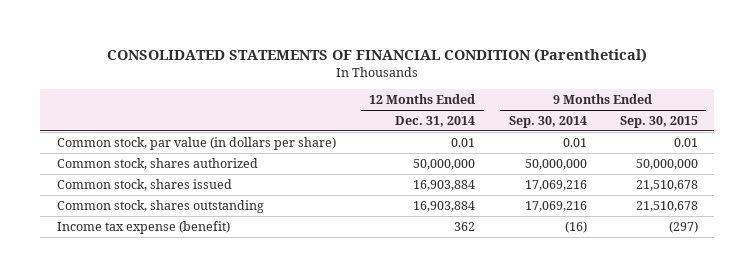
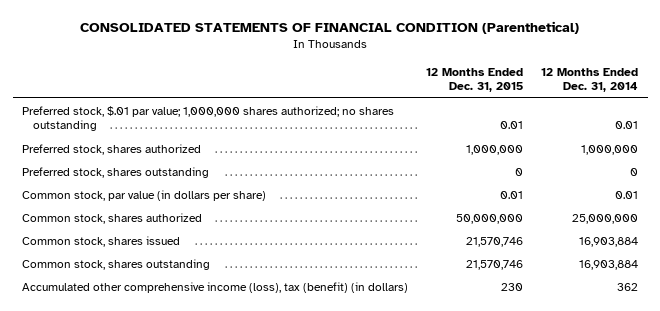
- | 12 Months Ended Dec. 31, 2014 | 9 Months Ended Sep. 30, 2014 | 9 Months Ended Sep. 30, 2015
+ | 12 Months Ended Dec. 31, 2015 | 12 Months Ended Dec. 31, 2014
+ Preferred stock, $.01 par value; 1,000,000 shares authorized; no shares outstanding | 0.01 | 0.01
+ Preferred stock, shares authorized | 1,000,000 | 1,000,000
+ Preferred stock, shares outstanding | 0 | 0
- Common stock, shares authorized | 50,000,000 | 50,000,000 | 50,000,000
+ Common stock, shares authorized | 50,000,000 | 25,000,000
- Income tax expense (benefit) | 362 | (16) | (297)
+ Accumulated other comprehensive income (loss), tax (benefit) (in dollars) | 230 | 362

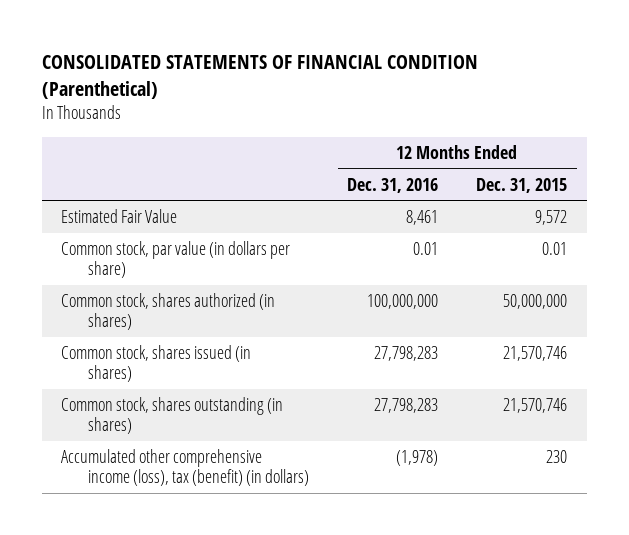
- | 12 Months Ended Dec. 31, 2015 | 12 Months Ended Dec. 31, 2014
+ | 12 Months Ended Dec. 31, 2016 | 12 Months Ended Dec. 31, 2015
- Preferred stock, $.01 par value; 1,000,000 shares authorized; no shares outstanding | 0.01 | 0.01
- Preferred stock, shares authorized | 1,000,000 | 1,000,000
- Preferred stock, shares outstanding | 0 | 0
+ Estimated Fair Value | 8,461 | 9,572
- Common stock, shares authorized | 50,000,000 | 25,000,000
- Common stock, shares issued | 21,570,746 | 16,903,884
- Common stock, shares outstanding | 21,570,746 | 16,903,884
+ Common stock, shares authorized (in shares) | 100,000,000 | 50,000,000
+ Common stock, shares issued (in shares) | 27,798,283 | 21,570,746
+ Common stock, shares outstanding (in shares) | 27,798,283 | 21,570,746

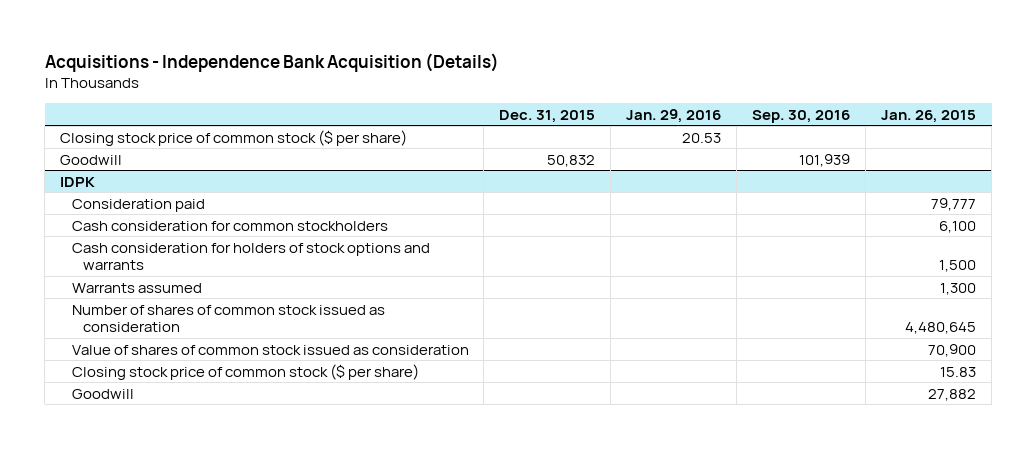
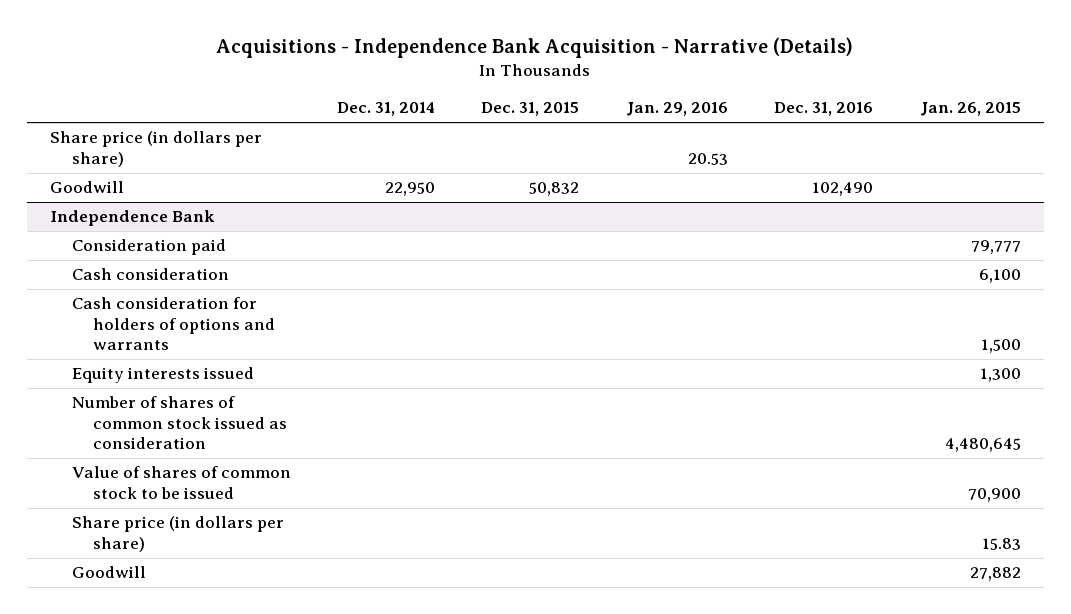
- Acquisitions - Independence Bank Acquisition (Details)
+ Acquisitions - Independence Bank Acquisition - Narrative (Details)
- | Dec. 31, 2015 | Jan. 29, 2016 | Sep. 30, 2016 | Jan. 26, 2015
+ | Dec. 31, 2014 | Dec. 31, 2015 | Jan. 29, 2016 | Dec. 31, 2016 | Jan. 26, 2015
- Closing stock price of common stock ($ per share) | | 20.53 | |
+ Share price (in dollars per share) | | | 20.53 | |
- IDPK
+ Independence Bank
- Cash consideration for common stockholders | | | | 6,100
- Cash consideration for holders of stock options and warrants | | | | 1,500
- Warrants assumed | | | | 1,300
+ Cash consideration | | | | | 6,100
+ Cash consideration for holders of options and warrants | | | | | 1,500
+ Equity interests issued | | | | | 1,300
- Value of shares of common stock issued as consideration | | | | 70,900
- Closing stock price of common stock ($ per share) | | | | 15.83
+ Value of shares of common stock to be issued | | | | | 70,900
+ Share price (in dollars per share) | | | | | 15.83

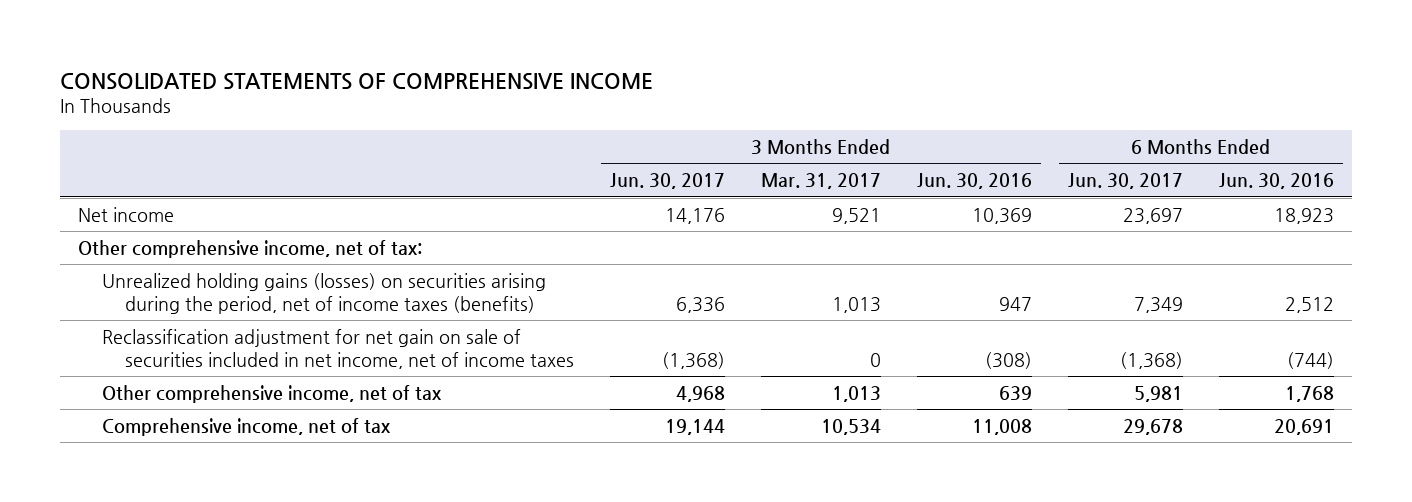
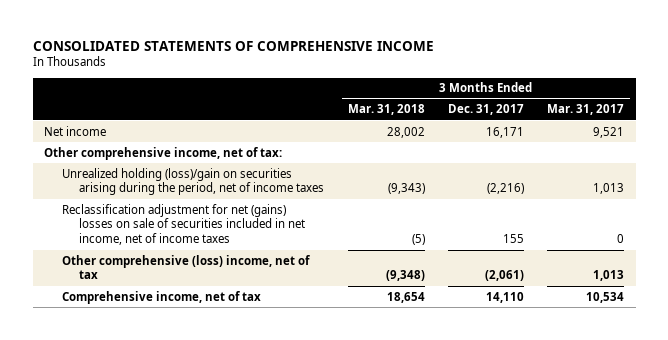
- | 3 Months Ended Jun. 30, 2017 | 3 Months Ended Mar. 31, 2017 | 3 Months Ended Jun. 30, 2016 | 6 Months Ended Jun. 30, 2017 | 6 Months Ended Jun. 30, 2016
+ | 3 Months Ended Mar. 31, 2018 | 3 Months Ended Dec. 31, 2017 | 3 Months Ended Mar. 31, 2017
- Unrealized holding gains (losses) on securities arising during the period, net of income taxes (benefits) | 6,336 | 1,013 | 947 | 7,349 | 2,512
- Reclassification adjustment for net gain on sale of securities included in net income, net of income taxes | (1,368) | 0 | (308) | (1,368) | (744)
- Other comprehensive income, net of tax | 4,968 | 1,013 | 639 | 5,981 | 1,768
+ Unrealized holding (loss)/gain on securities arising during the period, net of income taxes | (9,343) | (2,216) | 1,013
+ Reclassification adjustment for net (gains) losses on sale of securities included in net income, net of income taxes | (5) | 155 | 0
+ Other comprehensive (loss) income, net of tax | (9,348) | (2,061) | 1,013

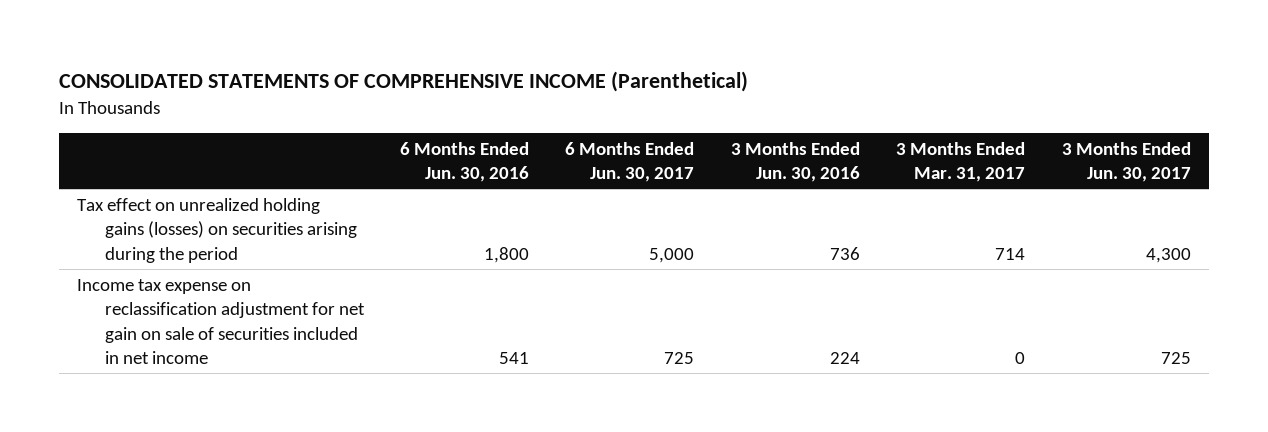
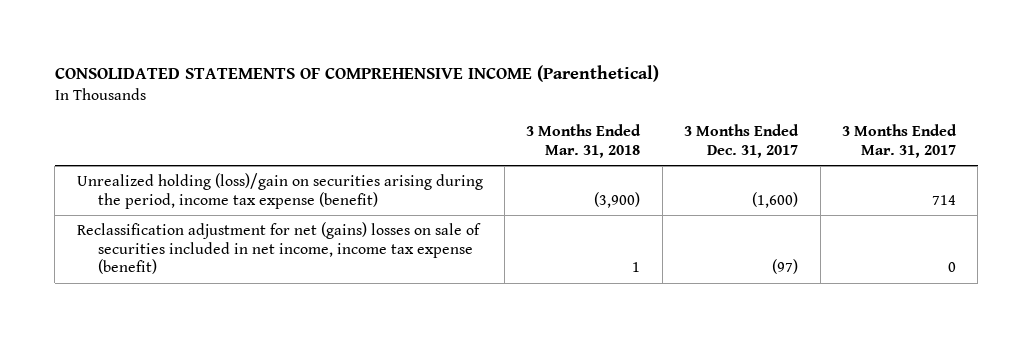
- | 6 Months Ended Jun. 30, 2016 | 6 Months Ended Jun. 30, 2017 | 3 Months Ended Jun. 30, 2016 | 3 Months Ended Mar. 31, 2017 | 3 Months Ended Jun. 30, 2017
+ | 3 Months Ended Mar. 31, 2018 | 3 Months Ended Dec. 31, 2017 | 3 Months Ended Mar. 31, 2017
- Tax effect on unrealized holding gains (losses) on securities arising during the period | 1,800 | 5,000 | 736 | 714 | 4,300
- Income tax expense on reclassification adjustment for net gain on sale of securities included in net income | 541 | 725 | 224 | 0 | 725
+ Unrealized holding (loss)/gain on securities arising during the period, income tax expense (benefit) | (3,900) | (1,600) | 714
+ Reclassification adjustment for net (gains) losses on sale of securities included in net income, income tax expense (benefit) | 1 | (97) | 0

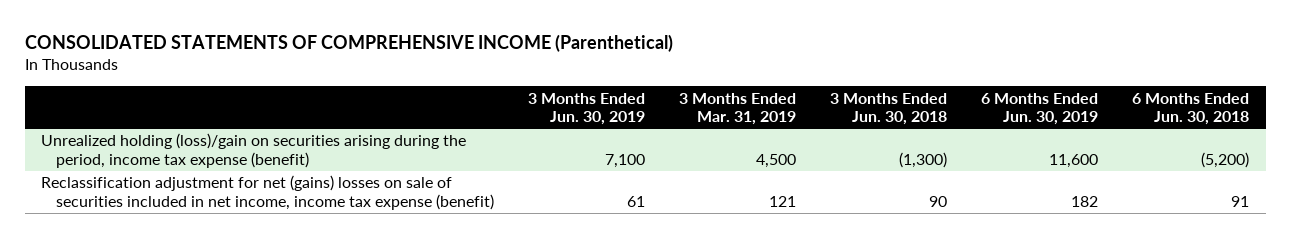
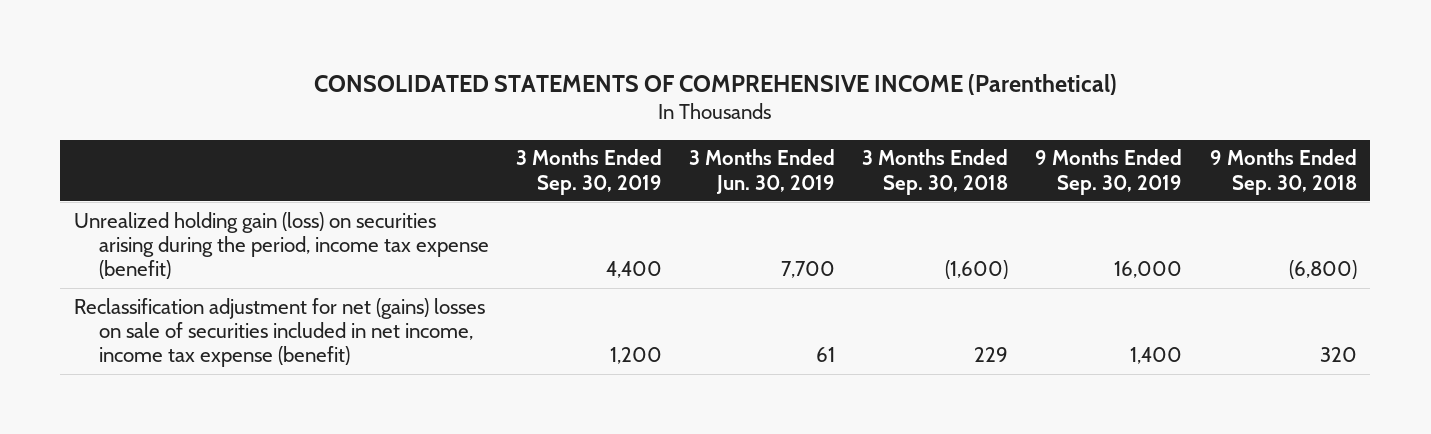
- | 3 Months Ended Jun. 30, 2019 | 3 Months Ended Mar. 31, 2019 | 3 Months Ended Jun. 30, 2018 | 6 Months Ended Jun. 30, 2019 | 6 Months Ended Jun. 30, 2018
+ | 3 Months Ended Sep. 30, 2019 | 3 Months Ended Jun. 30, 2019 | 3 Months Ended Sep. 30, 2018 | 9 Months Ended Sep. 30, 2019 | 9 Months Ended Sep. 30, 2018
- Unrealized holding (loss)/gain on securities arising during the period, income tax expense (benefit) | 7,100 | 4,500 | (1,300) | 11,600 | (5,200)
+ Unrealized holding gain (loss) on securities arising during the period, income tax expense (benefit) | 4,400 | 7,700 | (1,600) | 16,000 | (6,800)

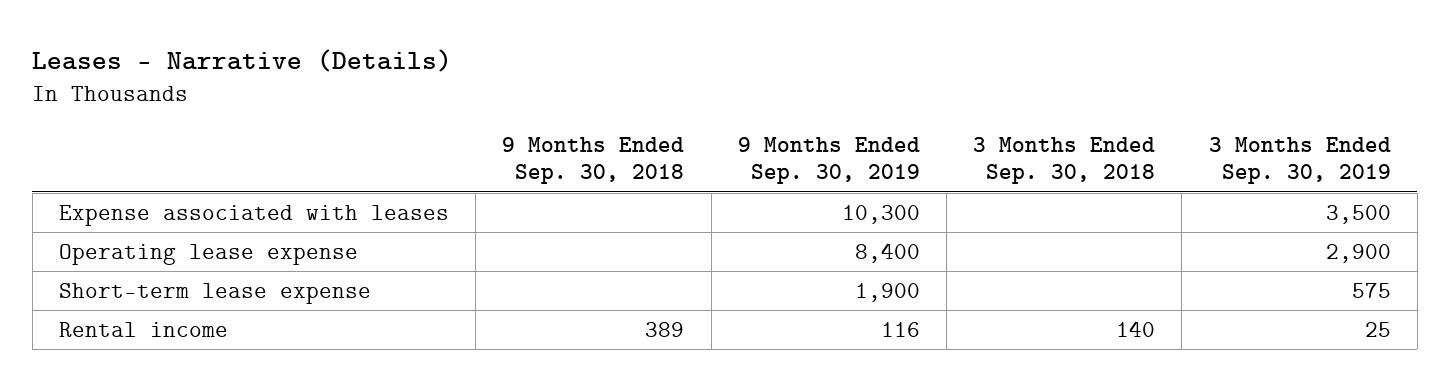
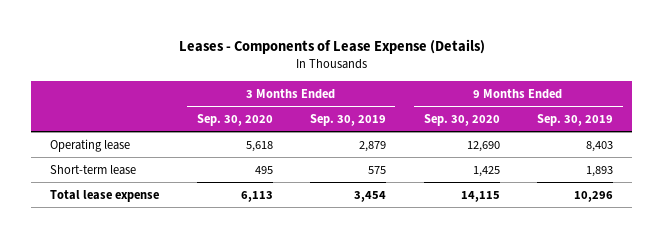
- Leases - Narrative (Details)
+ Leases - Components of Lease Expense (Details)
- | 9 Months Ended Sep. 30, 2018 | 9 Months Ended Sep. 30, 2019 | 3 Months Ended Sep. 30, 2018 | 3 Months Ended Sep. 30, 2019
+ | 3 Months Ended Sep. 30, 2020 | 3 Months Ended Sep. 30, 2019 | 9 Months Ended Sep. 30, 2020 | 9 Months Ended Sep. 30, 2019
- Expense associated with leases | | 10,300 | | 3,500
- Operating lease expense | | 8,400 | | 2,900
- Short-term lease expense | | 1,900 | | 575
- Rental income | 389 | 116 | 140 | 25
+ Operating lease | 5,618 | 2,879 | 12,690 | 8,403
+ Short-term lease | 495 | 575 | 1,425 | 1,893
+ Total lease expense | 6,113 | 3,454 | 14,115 | 10,296

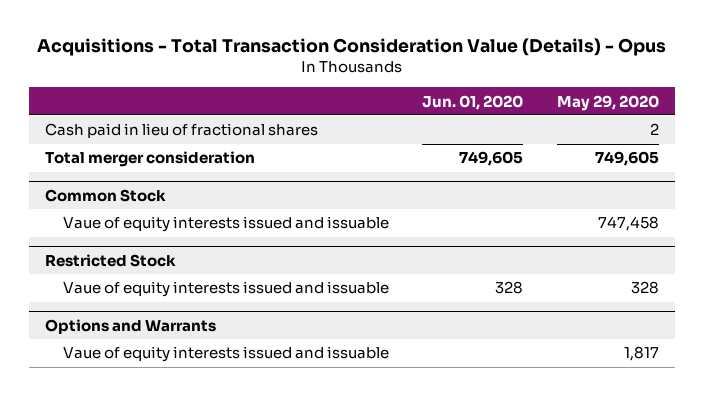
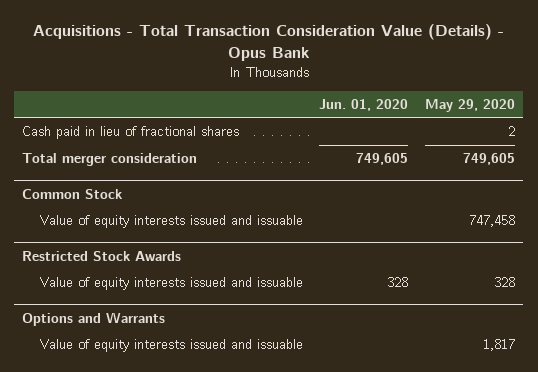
- Acquisitions - Total Transaction Consideration Value (Details) - Opus
+ Acquisitions - Total Transaction Consideration Value (Details) - Opus Bank
@ Common Stock
- Vaue of equity interests issued and issuable | | 747,458
- Restricted Stock
- Vaue of equity interests issued and issuable | 328 | 328
@ Common Stock
+ Value of equity interests issued and issuable | | 747,458
+ Restricted Stock Awards
+ Value of equity interests issued and issuable | 328 | 328
@ Options and Warrants
- Vaue of equity interests issued and issuable | | 1,817
+ Value of equity interests issued and issuable | | 1,817

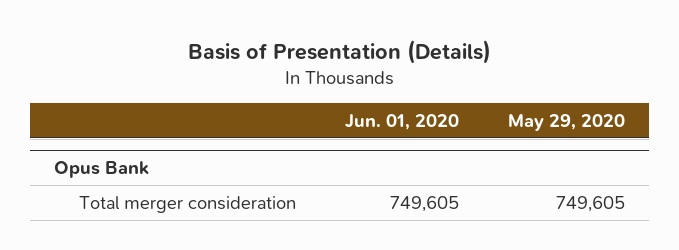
- Acquisitions - Total Transaction Consideration Value (Details) - Opus Bank
+ Basis of Presentation (Details)
- Cash paid in lieu of fractional shares | | 2
+ Opus Bank
- Common Stock
- Value of equity interests issued and issuable | | 747,458
- Restricted Stock Awards
- Value of equity interests issued and issuable | 328 | 328
- Options and Warrants
- Value of equity interests issued and issuable | | 1,817

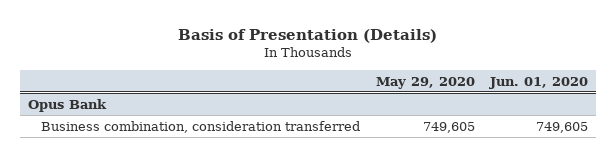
- | Jun. 01, 2020 | May 29, 2020
+ | May 29, 2020 | Jun. 01, 2020
@ Opus Bank
- Total merger consideration | 749,605 | 749,605
+ Business combination, consideration transferred | 749,605 | 749,605

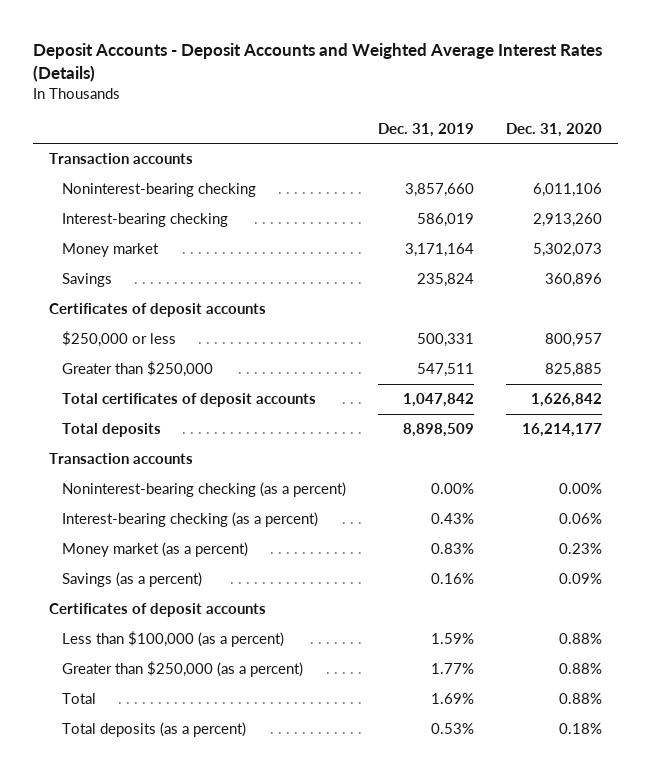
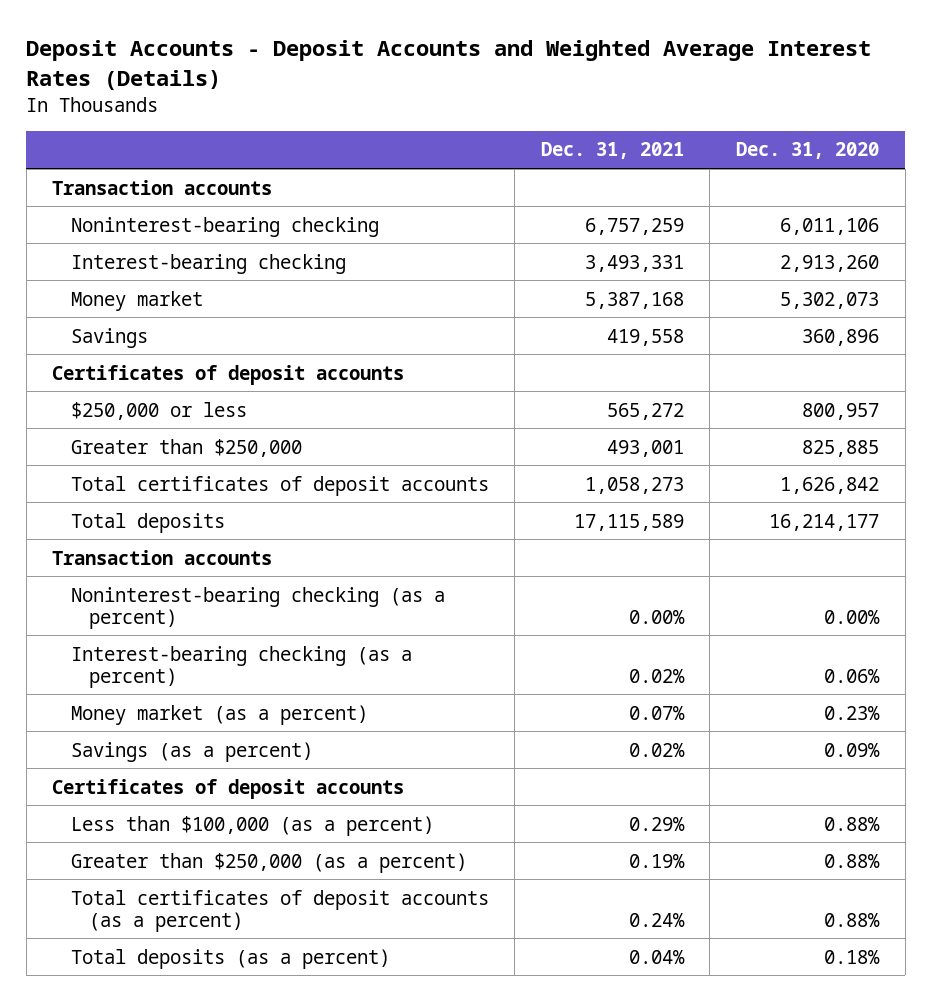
- | Dec. 31, 2019 | Dec. 31, 2020
+ | Dec. 31, 2021 | Dec. 31, 2020
- Total | 1.69% | 0.88%
+ Total certificates of deposit accounts (as a percent) | 0.24% | 0.88%

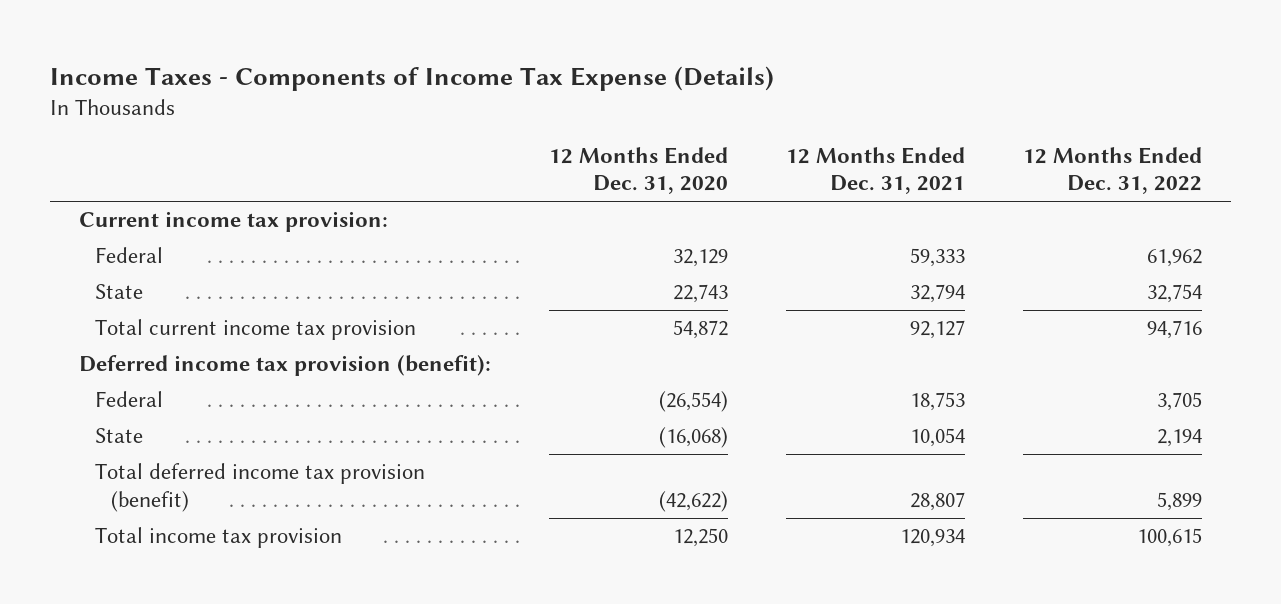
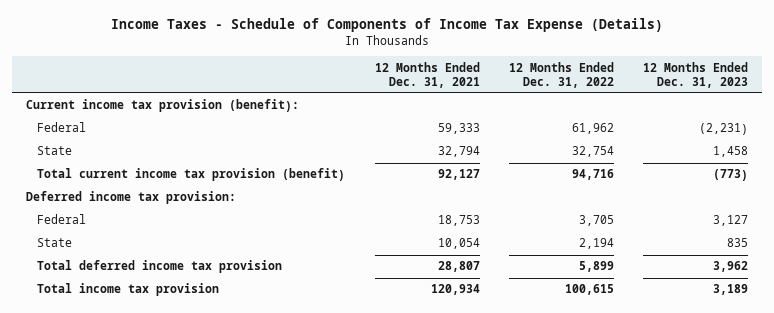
- Income Taxes - Components of Income Tax Expense (Details)
+ Income Taxes - Schedule of Components of Income Tax Expense (Details)
- | 12 Months Ended Dec. 31, 2020 | 12 Months Ended Dec. 31, 2021 | 12 Months Ended Dec. 31, 2022
+ | 12 Months Ended Dec. 31, 2021 | 12 Months Ended Dec. 31, 2022 | 12 Months Ended Dec. 31, 2023
- Current income tax provision:
+ Current income tax provision (benefit):
- Total current income tax provision | 54,872 | 92,127 | 94,716
- Deferred income tax provision (benefit):
+ Total current income tax provision (benefit) | 92,127 | 94,716 | (773)
+ Deferred income tax provision:
- Total deferred income tax provision (benefit) | (42,622) | 28,807 | 5,899
+ Total deferred income tax provision | 28,807 | 5,899 | 3,962

